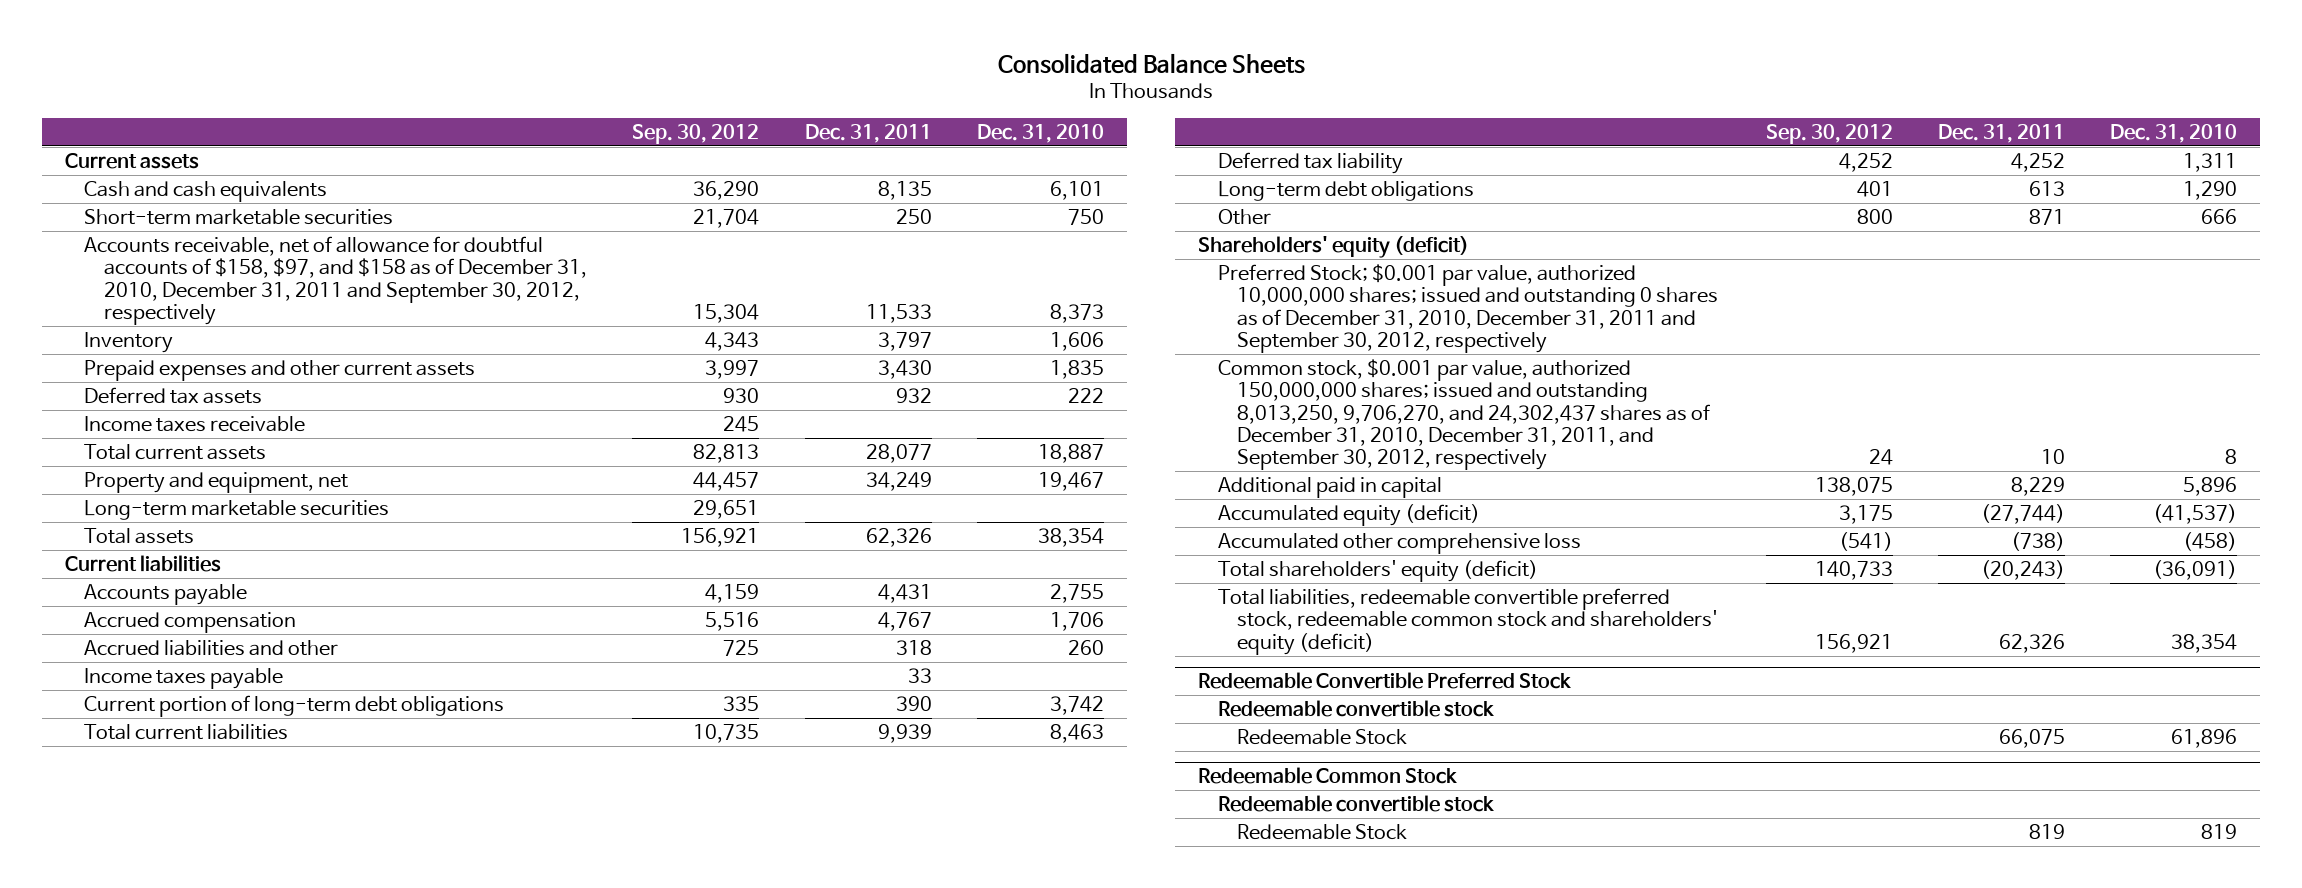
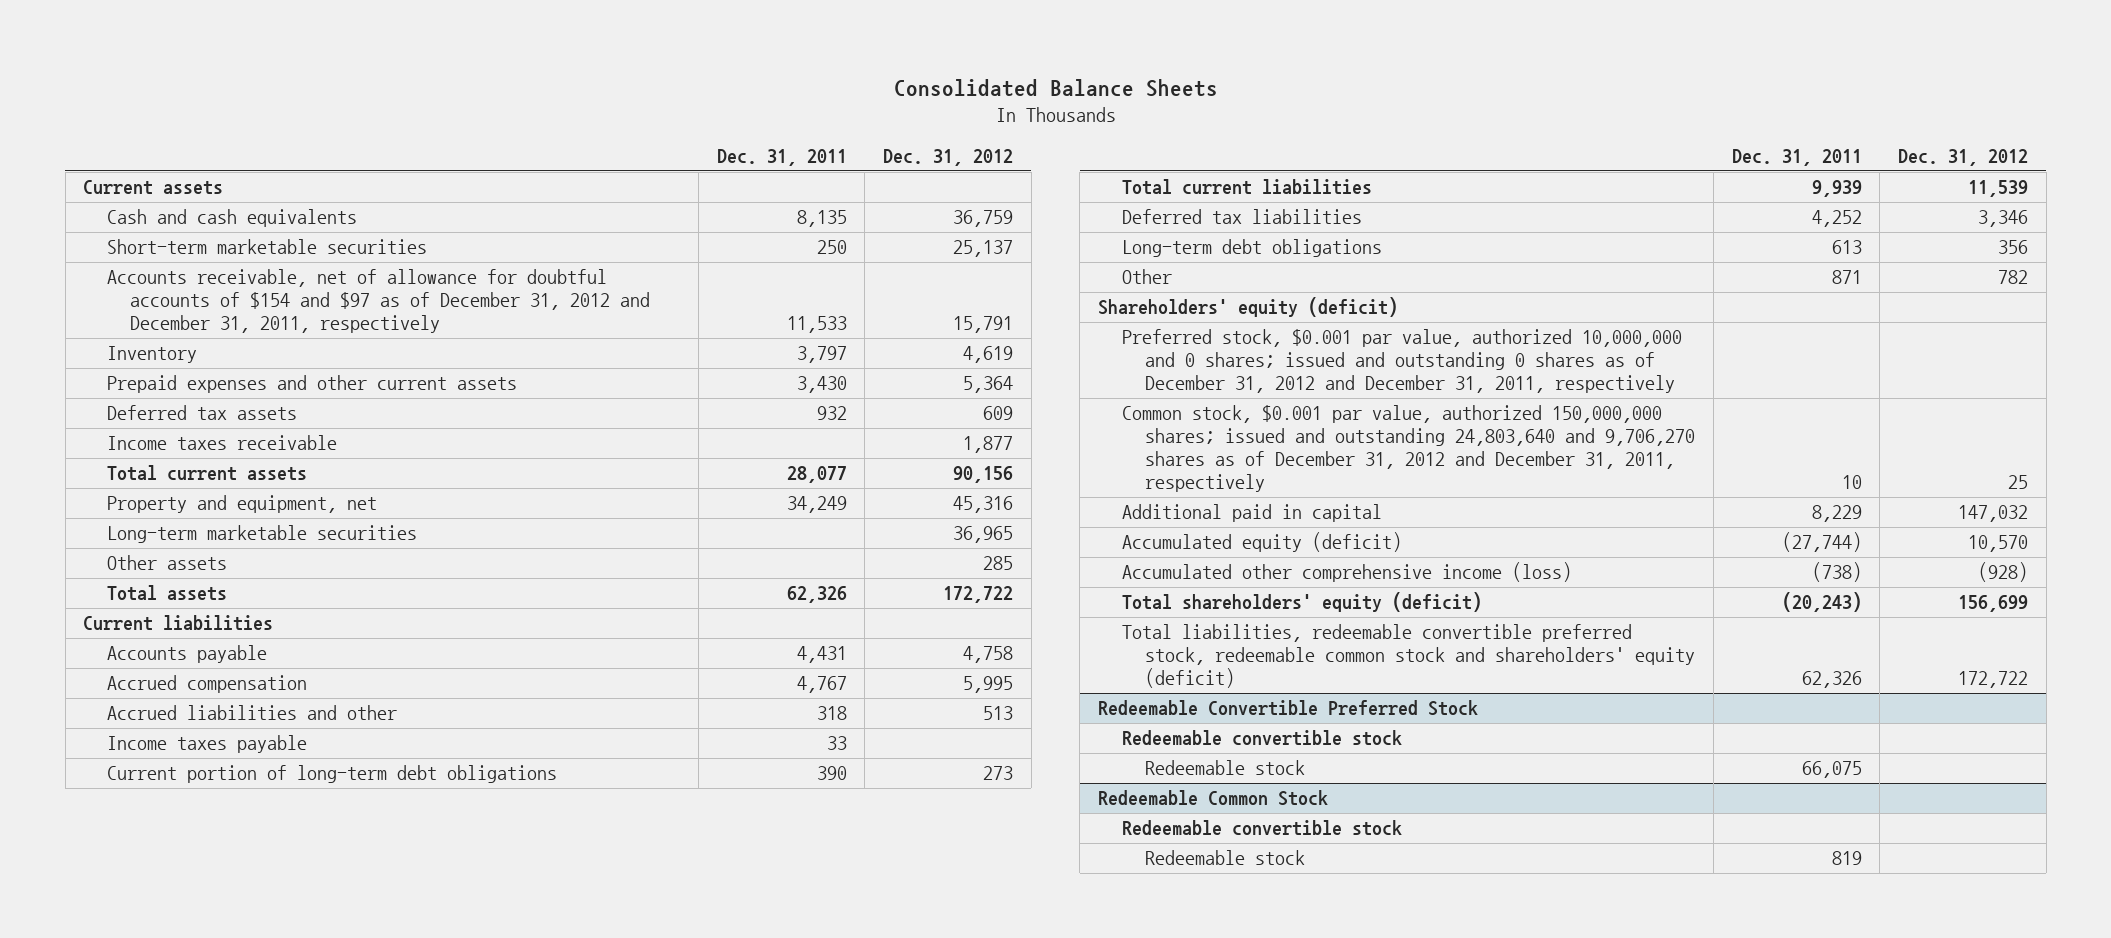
- | Sep. 30, 2012 | Dec. 31, 2011 | Dec. 31, 2010
+ | Dec. 31, 2011 | Dec. 31, 2012
- Accounts receivable, net of allowance for doubtful accounts of $158, $97, and $158 as of December 31, 2010, December 31, 2011 and September 30, 2012, respectively | 15,304 | 11,533 | 8,373
+ Accounts receivable, net of allowance for doubtful accounts of $154 and $97 as of December 31, 2012 and December 31, 2011, respectively | 11,533 | 15,791
+ Other assets | | 285
- Deferred tax liability | 4,252 | 4,252 | 1,311
+ Deferred tax liabilities | 4,252 | 3,346
- Preferred Stock; $0.001 par value, authorized 10,000,000 shares; issued and outstanding 0 shares as of December 31, 2010, December 31, 2011 and September 30, 2012, respectively
- Common stock, $0.001 par value, authorized 150,000,000 shares; issued and outstanding 8,013,250, 9,706,270, and 24,302,437 shares as of December 31, 2010, December 31, 2011, and September 30, 2012, respectively | 24 | 10 | 8
+ Preferred stock, $0.001 par value, authorized 10,000,000 and 0 shares; issued and outstanding 0 shares as of December 31, 2012 and December 31, 2011, respectively
+ Common stock, $0.001 par value, authorized 150,000,000 shares; issued and outstanding 24,803,640 and 9,706,270 shares as of December 31, 2012 and December 31, 2011, respectively | 10 | 25
- Accumulated other comprehensive loss | (541) | (738) | (458)
+ Accumulated other comprehensive income (loss) | (738) | (928)
@ Redeemable Convertible Preferred Stock
- Redeemable Stock | | 66,075 | 61,896
+ Redeemable stock | 66,075 |
@ Redeemable Common Stock
- Redeemable Stock | | 819 | 819
+ Redeemable stock | 819 |

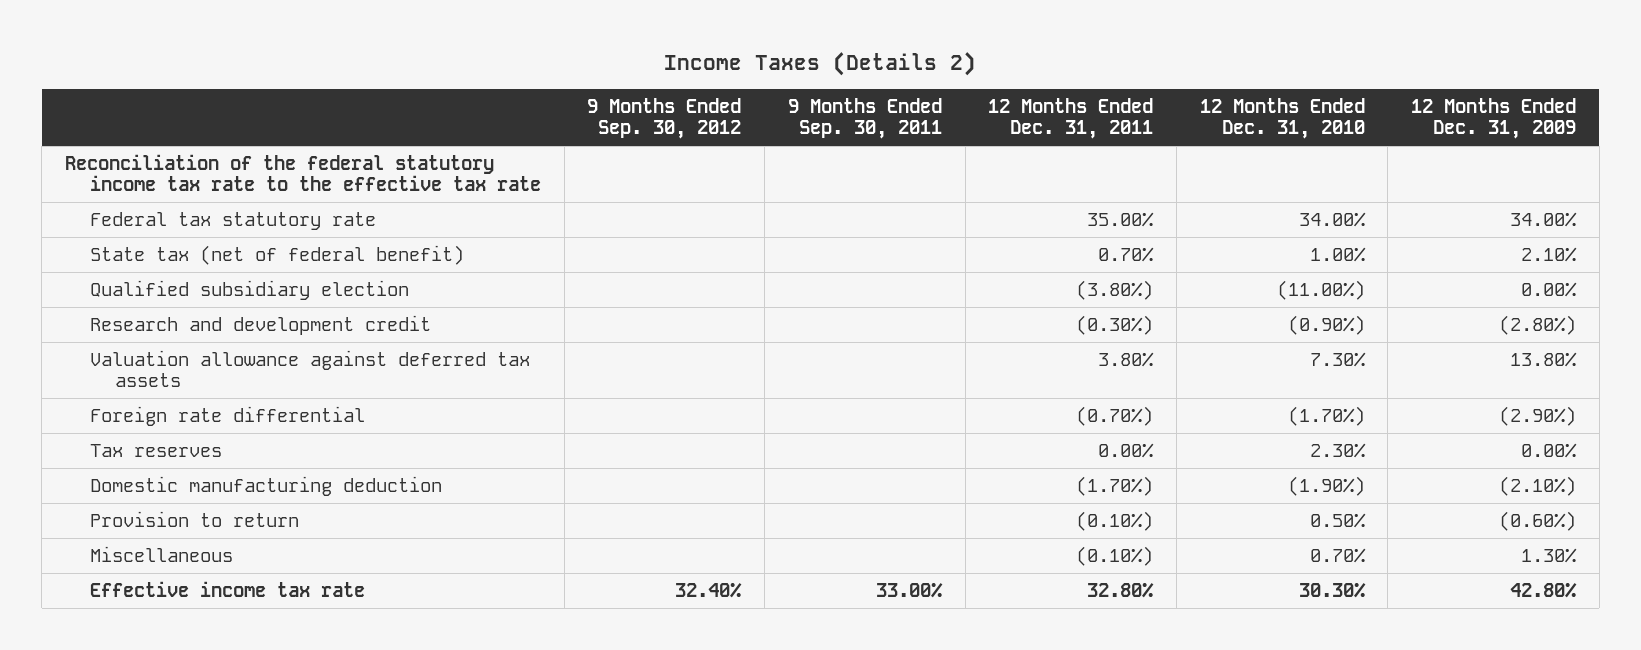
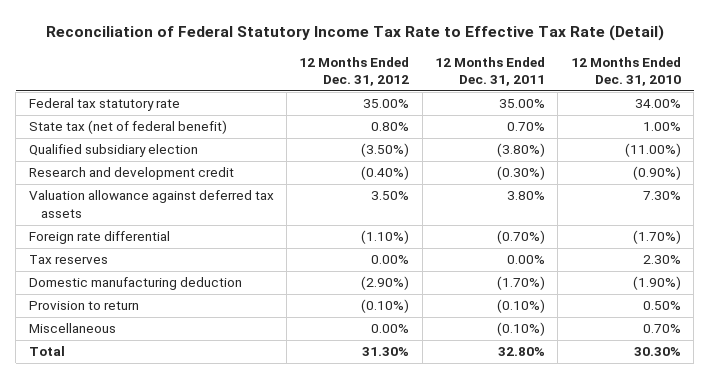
- Income Taxes (Details 2)
+ Reconciliation of Federal Statutory Income Tax Rate to Effective Tax Rate (Detail)
- | 9 Months Ended Sep. 30, 2012 | 9 Months Ended Sep. 30, 2011 | 12 Months Ended Dec. 31, 2011 | 12 Months Ended Dec. 31, 2010 | 12 Months Ended Dec. 31, 2009
+ | 12 Months Ended Dec. 31, 2012 | 12 Months Ended Dec. 31, 2011 | 12 Months Ended Dec. 31, 2010
- Reconciliation of the federal statutory income tax rate to the effective tax rate
- Effective income tax rate | 32.40% | 33.00% | 32.80% | 30.30% | 42.80%
+ Total | 31.30% | 32.80% | 30.30%

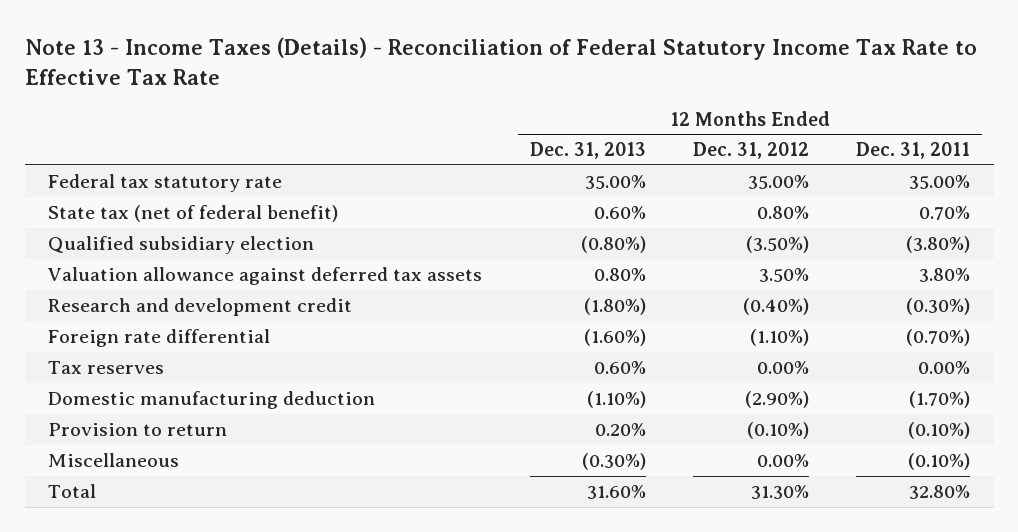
- Reconciliation of Federal Statutory Income Tax Rate to Effective Tax Rate (Detail)
+ Note 13 - Income Taxes (Details) - Reconciliation of Federal Statutory Income Tax Rate to Effective Tax Rate
- | 12 Months Ended Dec. 31, 2012 | 12 Months Ended Dec. 31, 2011 | 12 Months Ended Dec. 31, 2010
+ | 12 Months Ended Dec. 31, 2013 | 12 Months Ended Dec. 31, 2012 | 12 Months Ended Dec. 31, 2011
moved down: Research and development credit | (1.80%) | (0.40%) | (0.30%)

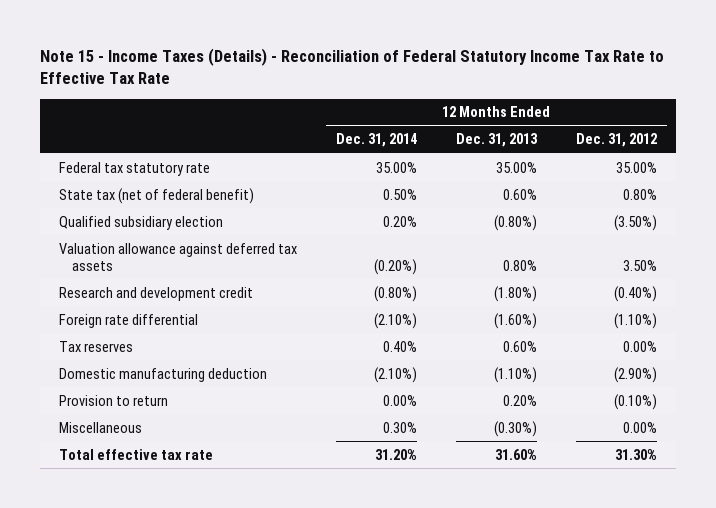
- Note 13 - Income Taxes (Details) - Reconciliation of Federal Statutory Income Tax Rate to Effective Tax Rate
+ Note 15 - Income Taxes (Details) - Reconciliation of Federal Statutory Income Tax Rate to Effective Tax Rate
- | 12 Months Ended Dec. 31, 2013 | 12 Months Ended Dec. 31, 2012 | 12 Months Ended Dec. 31, 2011
+ | 12 Months Ended Dec. 31, 2014 | 12 Months Ended Dec. 31, 2013 | 12 Months Ended Dec. 31, 2012
- Total | 31.60% | 31.30% | 32.80%
+ Total effective tax rate | 31.20% | 31.60% | 31.30%

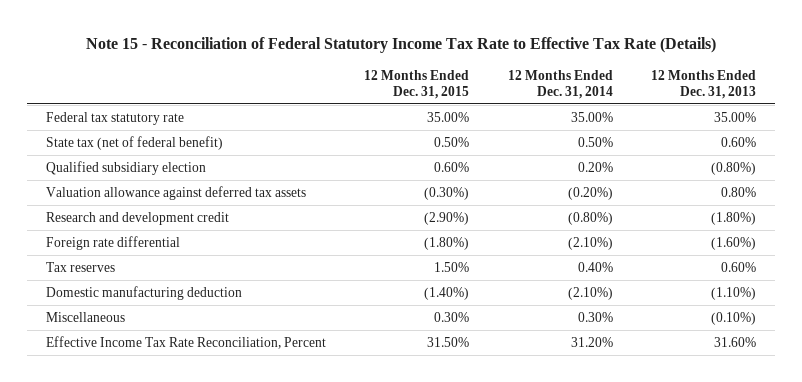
- Note 15 - Income Taxes (Details) - Reconciliation of Federal Statutory Income Tax Rate to Effective Tax Rate
+ Note 15 - Reconciliation of Federal Statutory Income Tax Rate to Effective Tax Rate (Details)
- | 12 Months Ended Dec. 31, 2014 | 12 Months Ended Dec. 31, 2013 | 12 Months Ended Dec. 31, 2012
+ | 12 Months Ended Dec. 31, 2015 | 12 Months Ended Dec. 31, 2014 | 12 Months Ended Dec. 31, 2013
- Provision to return | 0.00% | 0.20% | (0.10%)
- Miscellaneous | 0.30% | (0.30%) | 0.00%
- Total effective tax rate | 31.20% | 31.60% | 31.30%
+ Miscellaneous | 0.30% | 0.30% | (0.10%)
+ Effective Income Tax Rate Reconciliation, Percent | 31.50% | 31.20% | 31.60%

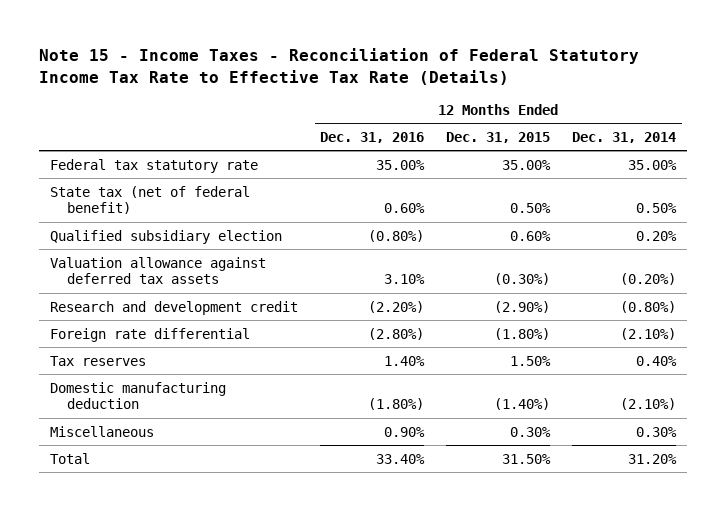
- Note 15 - Reconciliation of Federal Statutory Income Tax Rate to Effective Tax Rate (Details)
+ Note 15 - Income Taxes - Reconciliation of Federal Statutory Income Tax Rate to Effective Tax Rate (Details)
- | 12 Months Ended Dec. 31, 2015 | 12 Months Ended Dec. 31, 2014 | 12 Months Ended Dec. 31, 2013
+ | 12 Months Ended Dec. 31, 2016 | 12 Months Ended Dec. 31, 2015 | 12 Months Ended Dec. 31, 2014
- Effective Income Tax Rate Reconciliation, Percent | 31.50% | 31.20% | 31.60%
+ Total | 33.40% | 31.50% | 31.20%

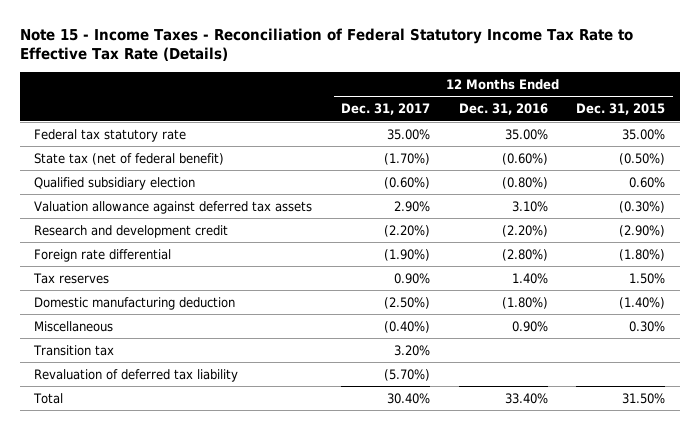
- | 12 Months Ended Dec. 31, 2016 | 12 Months Ended Dec. 31, 2015 | 12 Months Ended Dec. 31, 2014
+ | 12 Months Ended Dec. 31, 2017 | 12 Months Ended Dec. 31, 2016 | 12 Months Ended Dec. 31, 2015
- State tax (net of federal benefit) | 0.60% | 0.50% | 0.50%
+ State tax (net of federal benefit) | (1.70%) | (0.60%) | (0.50%)
+ Transition tax | 3.20% | |
+ Revaluation of deferred tax liability | (5.70%) | |

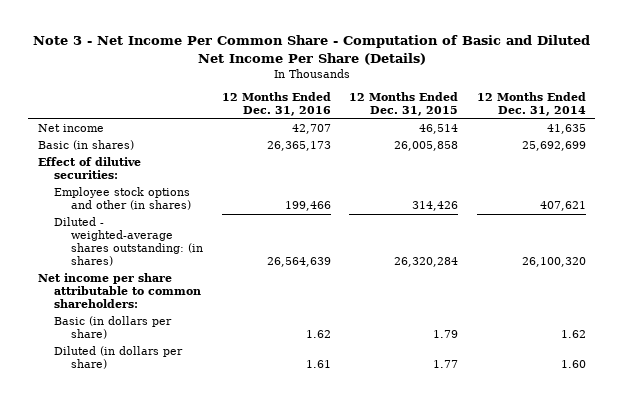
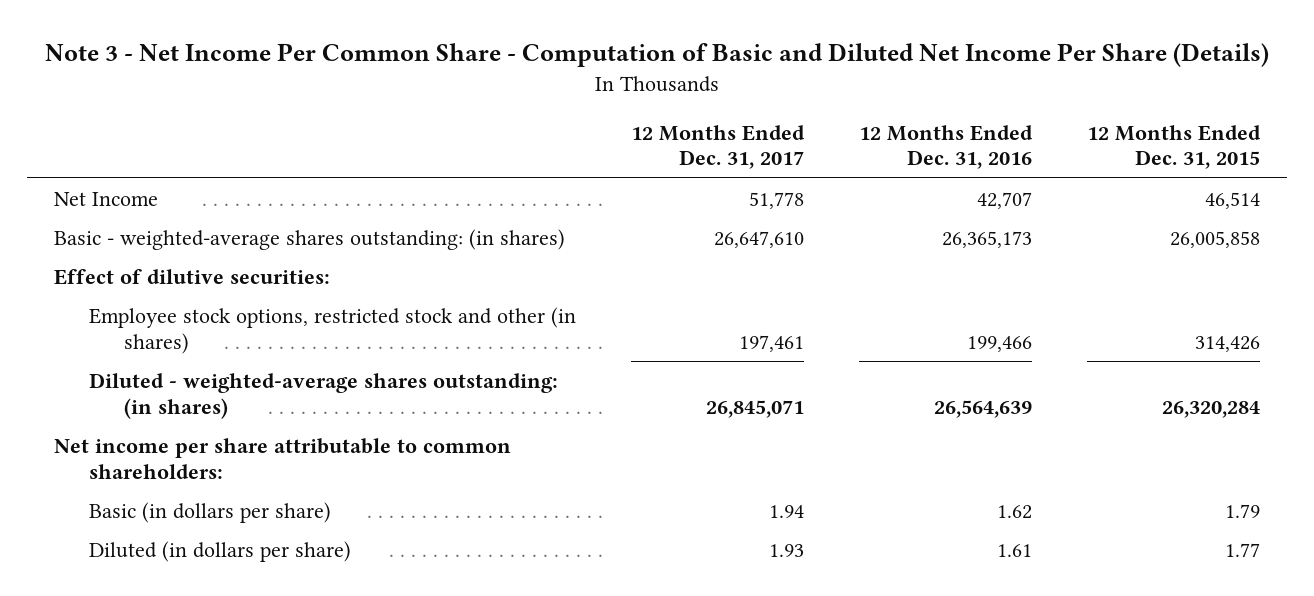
- | 12 Months Ended Dec. 31, 2016 | 12 Months Ended Dec. 31, 2015 | 12 Months Ended Dec. 31, 2014
+ | 12 Months Ended Dec. 31, 2017 | 12 Months Ended Dec. 31, 2016 | 12 Months Ended Dec. 31, 2015
- Net income | 42,707 | 46,514 | 41,635
- Basic (in shares) | 26,365,173 | 26,005,858 | 25,692,699
+ Net Income | 51,778 | 42,707 | 46,514
+ Basic - weighted-average shares outstanding: (in shares) | 26,647,610 | 26,365,173 | 26,005,858
- Employee stock options and other (in shares) | 199,466 | 314,426 | 407,621
+ Employee stock options, restricted stock and other (in shares) | 197,461 | 199,466 | 314,426

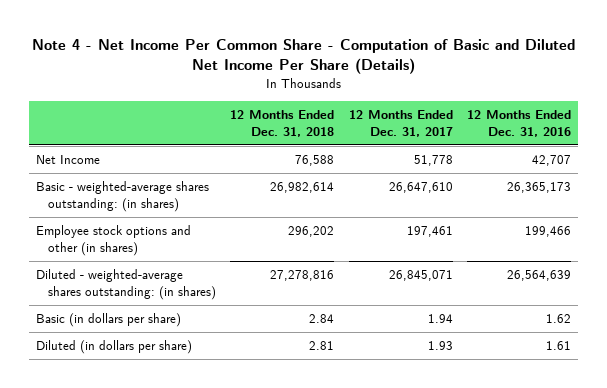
- Note 3 - Net Income Per Common Share - Computation of Basic and Diluted Net Income Per Share (Details)
+ Note 4 - Net Income Per Common Share - Computation of Basic and Diluted Net Income Per Share (Details)
- | 12 Months Ended Dec. 31, 2017 | 12 Months Ended Dec. 31, 2016 | 12 Months Ended Dec. 31, 2015
+ | 12 Months Ended Dec. 31, 2018 | 12 Months Ended Dec. 31, 2017 | 12 Months Ended Dec. 31, 2016
- Effect of dilutive securities:
- Employee stock options, restricted stock and other (in shares) | 197,461 | 199,466 | 314,426
+ Employee stock options and other (in shares) | 296,202 | 197,461 | 199,466
- Net income per share attributable to common shareholders:

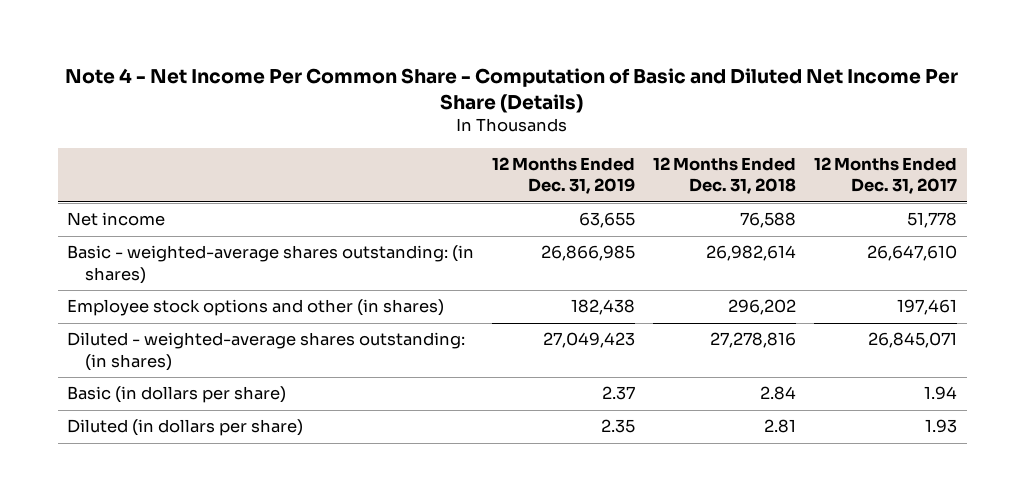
- | 12 Months Ended Dec. 31, 2018 | 12 Months Ended Dec. 31, 2017 | 12 Months Ended Dec. 31, 2016
+ | 12 Months Ended Dec. 31, 2019 | 12 Months Ended Dec. 31, 2018 | 12 Months Ended Dec. 31, 2017
- Net Income | 76,588 | 51,778 | 42,707
+ Net income | 63,655 | 76,588 | 51,778

